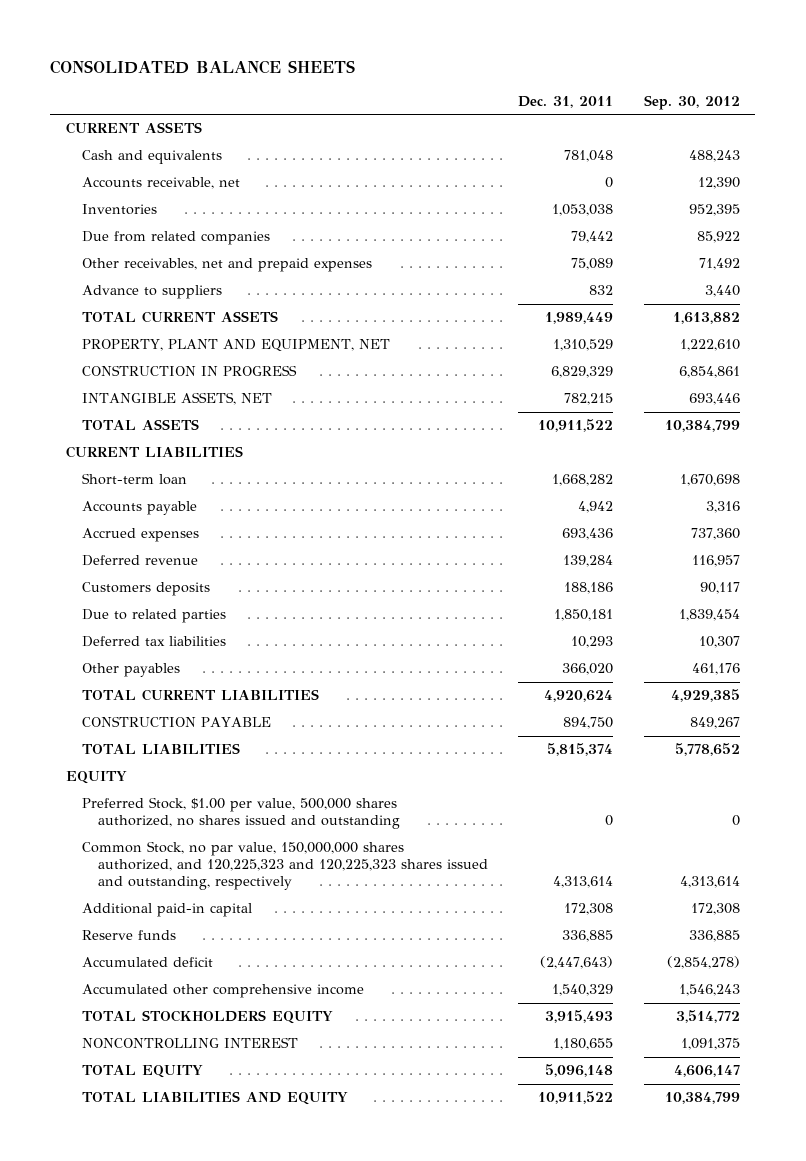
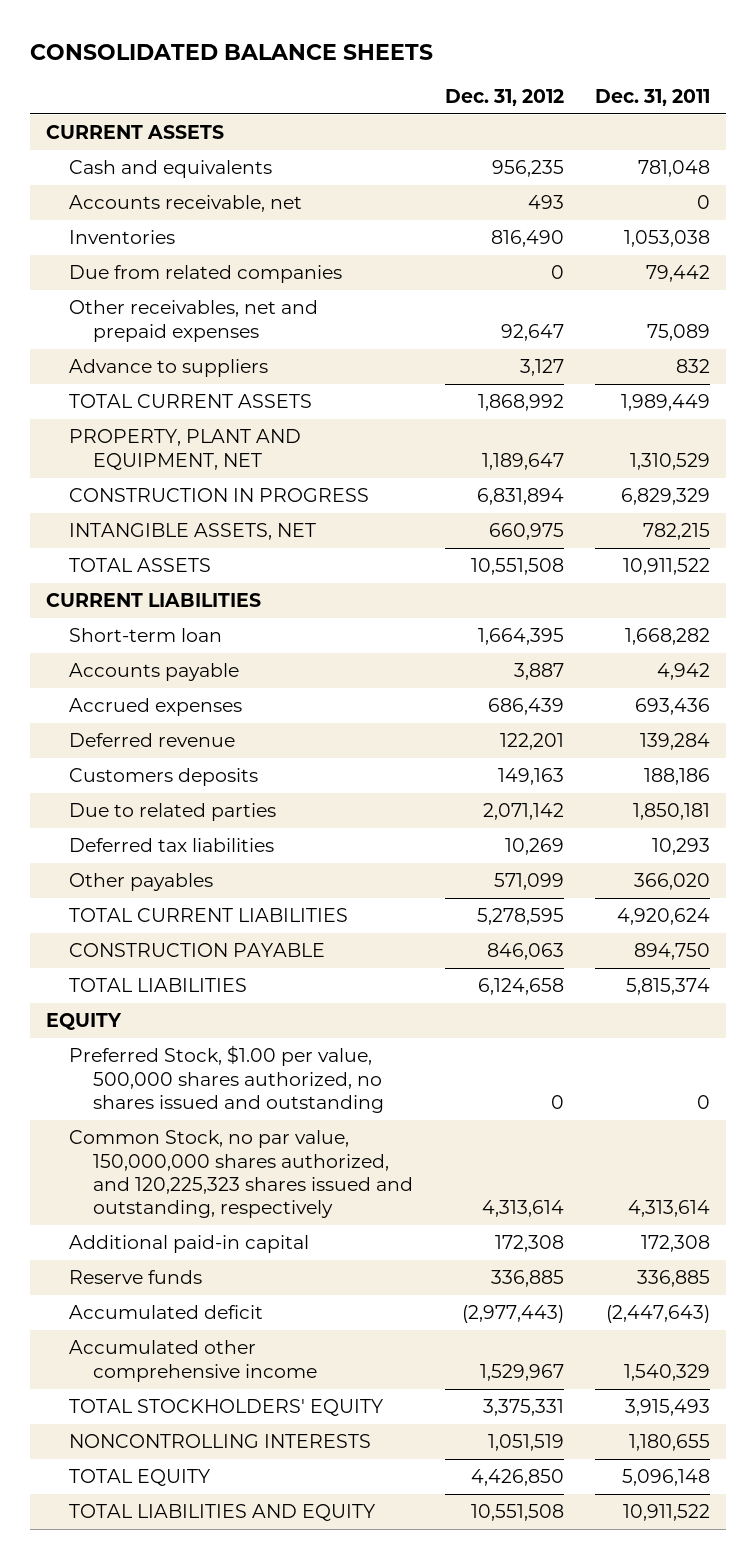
- | Dec. 31, 2011 | Sep. 30, 2012
+ | Dec. 31, 2012 | Dec. 31, 2011
- Common Stock, no par value, 150,000,000 shares authorized, and 120,225,323 and 120,225,323 shares issued and outstanding, respectively | 4,313,614 | 4,313,614
+ Common Stock, no par value, 150,000,000 shares authorized, and 120,225,323 shares issued and outstanding, respectively | 4,313,614 | 4,313,614
- TOTAL STOCKHOLDERS EQUITY | 3,915,493 | 3,514,772
- NONCONTROLLING INTEREST | 1,180,655 | 1,091,375
+ TOTAL STOCKHOLDERS' EQUITY | 3,375,331 | 3,915,493
+ NONCONTROLLING INTERESTS | 1,051,519 | 1,180,655

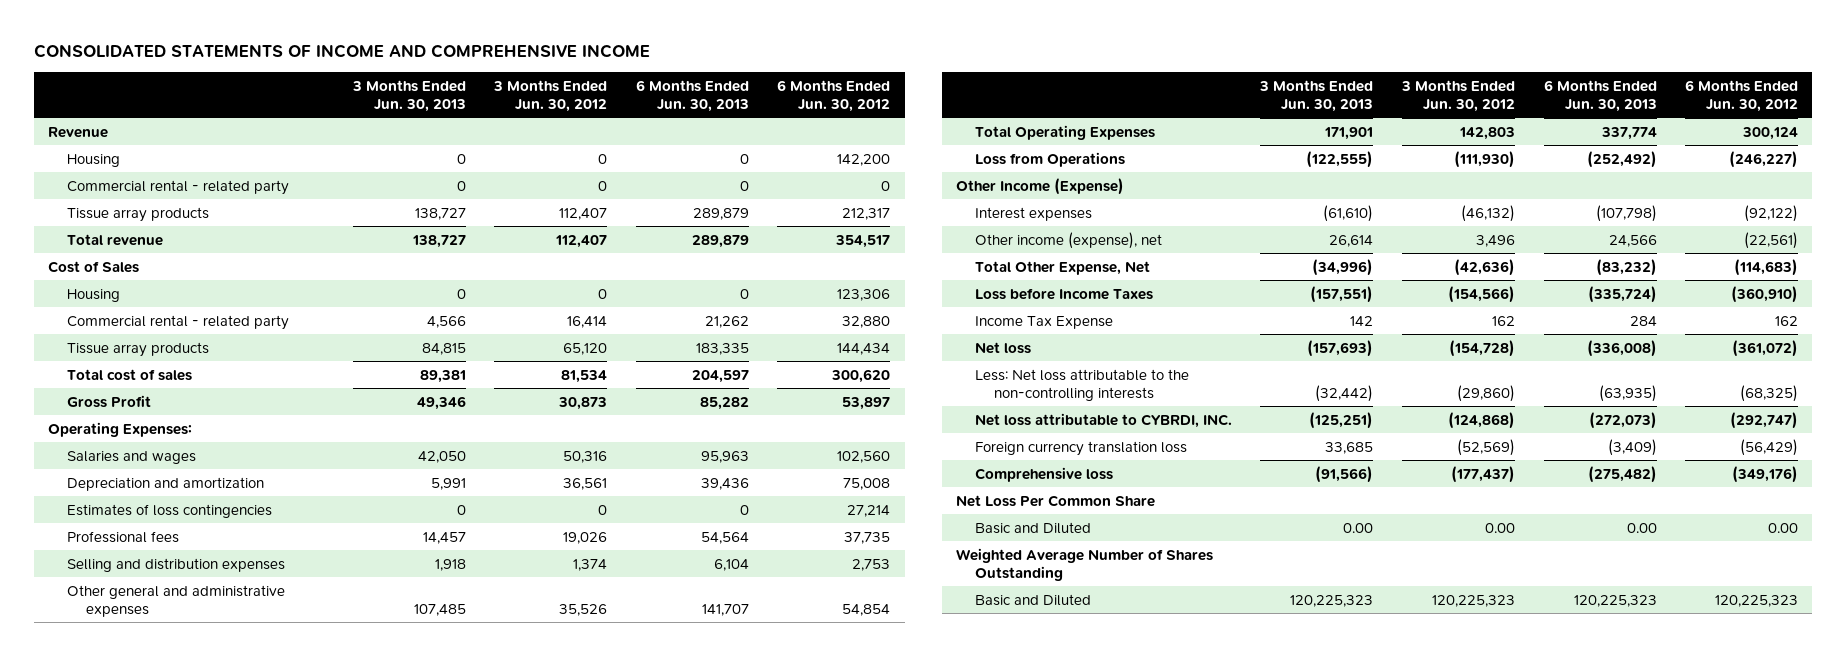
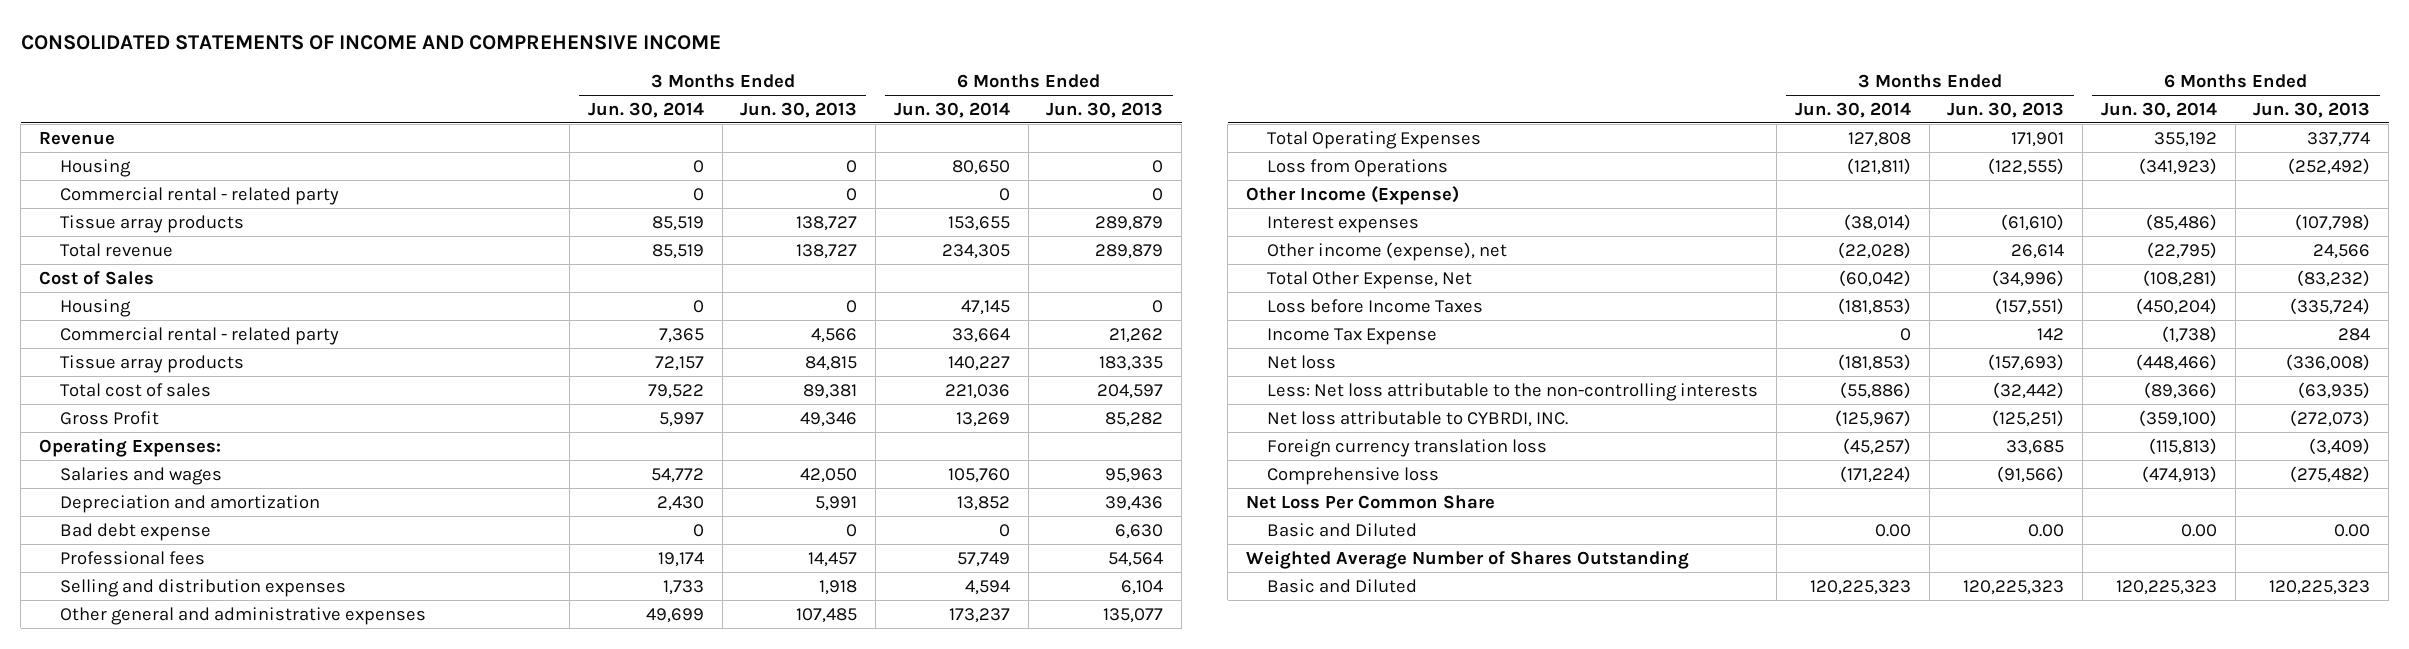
- | 3 Months Ended Jun. 30, 2013 | 3 Months Ended Jun. 30, 2012 | 6 Months Ended Jun. 30, 2013 | 6 Months Ended Jun. 30, 2012
+ | 3 Months Ended Jun. 30, 2014 | 3 Months Ended Jun. 30, 2013 | 6 Months Ended Jun. 30, 2014 | 6 Months Ended Jun. 30, 2013
- Estimates of loss contingencies | 0 | 0 | 0 | 27,214
+ Bad debt expense | 0 | 0 | 0 | 6,630
- Other general and administrative expenses | 107,485 | 35,526 | 141,707 | 54,854
+ Other general and administrative expenses | 49,699 | 107,485 | 173,237 | 135,077

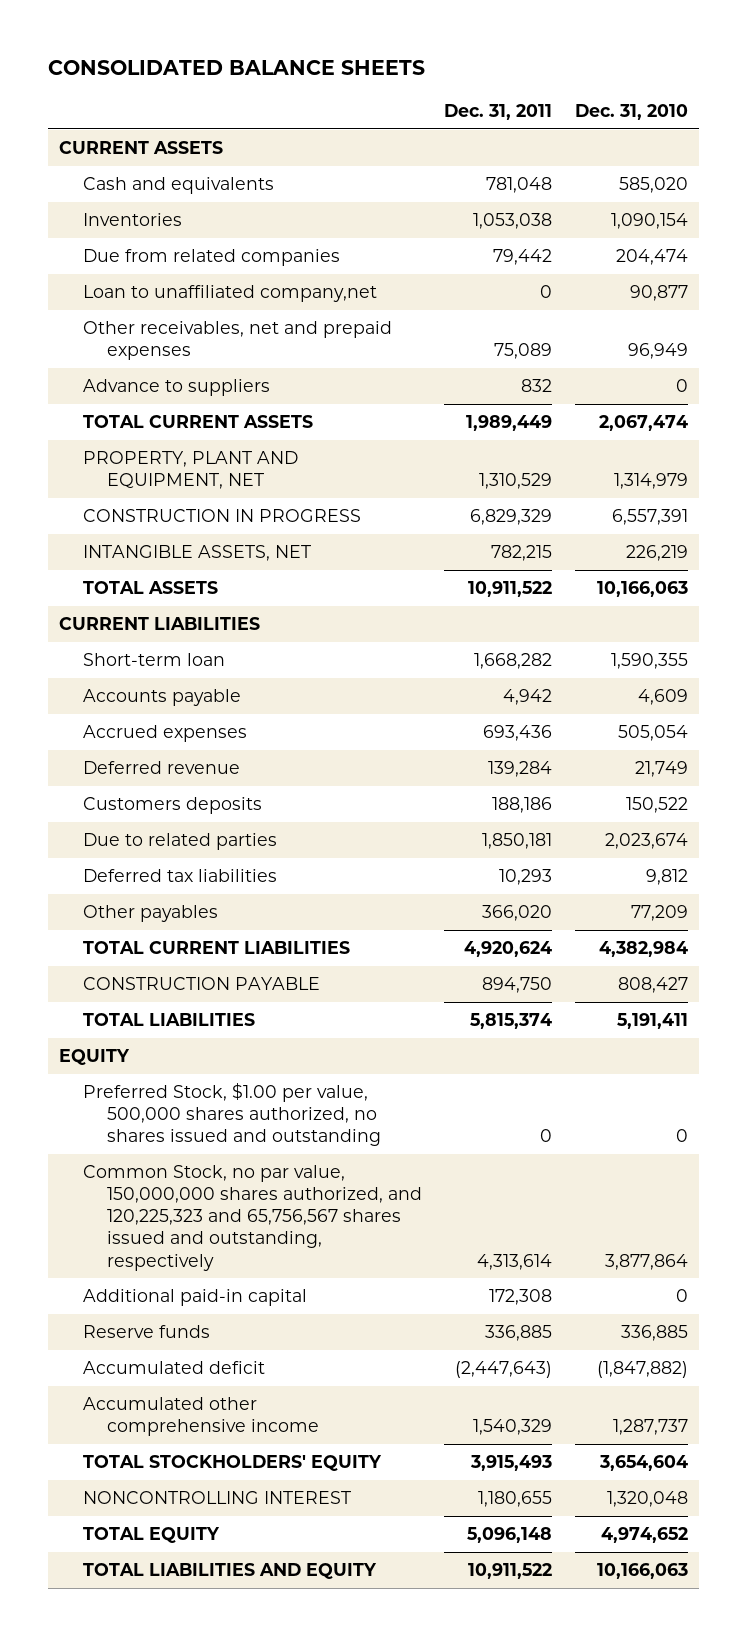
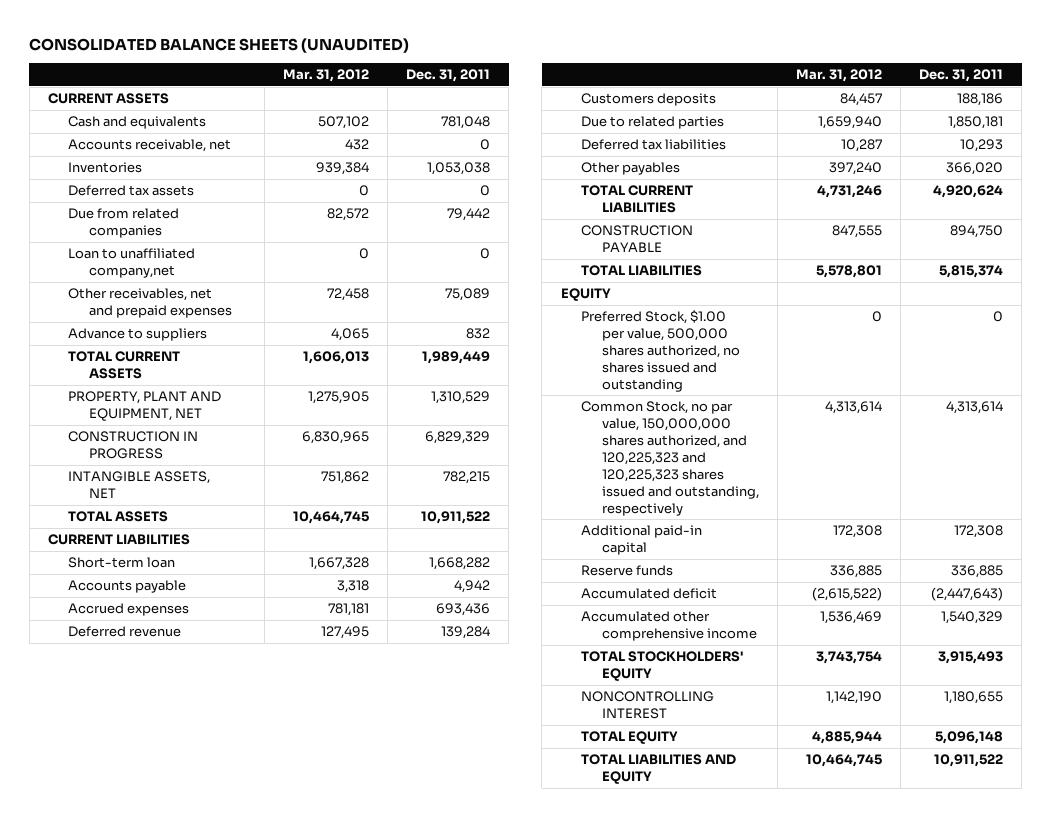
- CONSOLIDATED BALANCE SHEETS
+ CONSOLIDATED BALANCE SHEETS (UNAUDITED)
- | Dec. 31, 2011 | Dec. 31, 2010
+ | Mar. 31, 2012 | Dec. 31, 2011
+ Accounts receivable, net | 432 | 0
+ Deferred tax assets | 0 | 0
- Common Stock, no par value, 150,000,000 shares authorized, and 120,225,323 and 65,756,567 shares issued and outstanding, respectively | 4,313,614 | 3,877,864
+ Common Stock, no par value, 150,000,000 shares authorized, and 120,225,323 and 120,225,323 shares issued and outstanding, respectively | 4,313,614 | 4,313,614

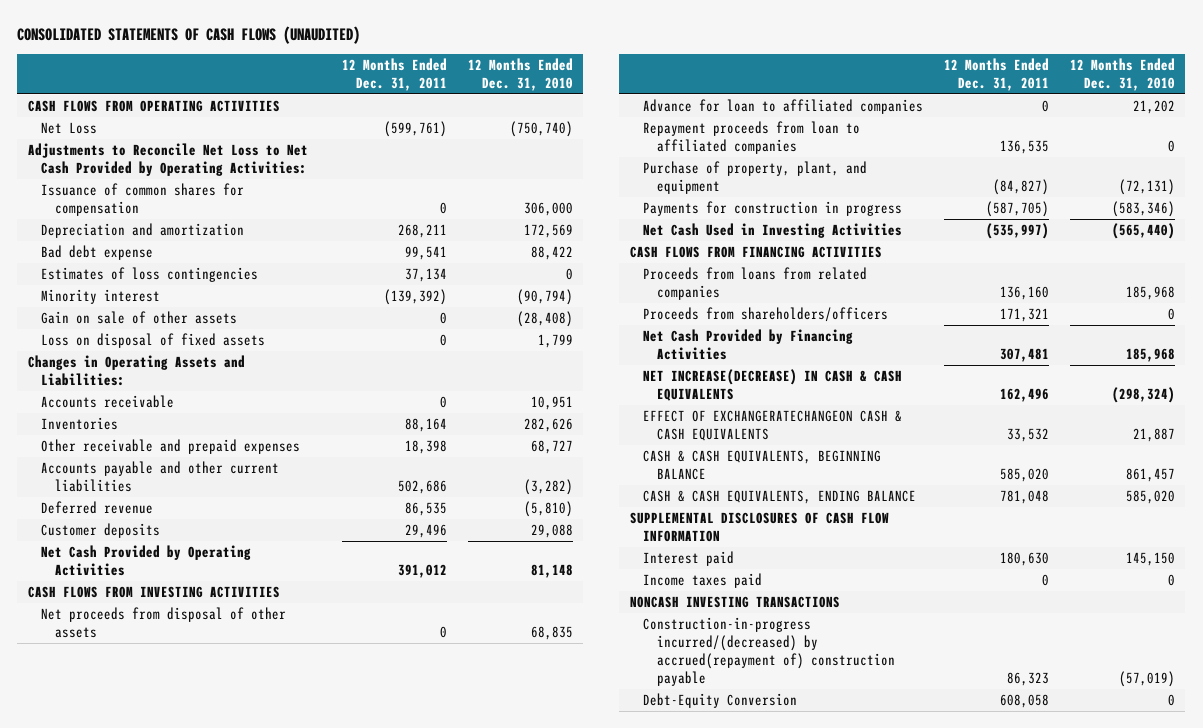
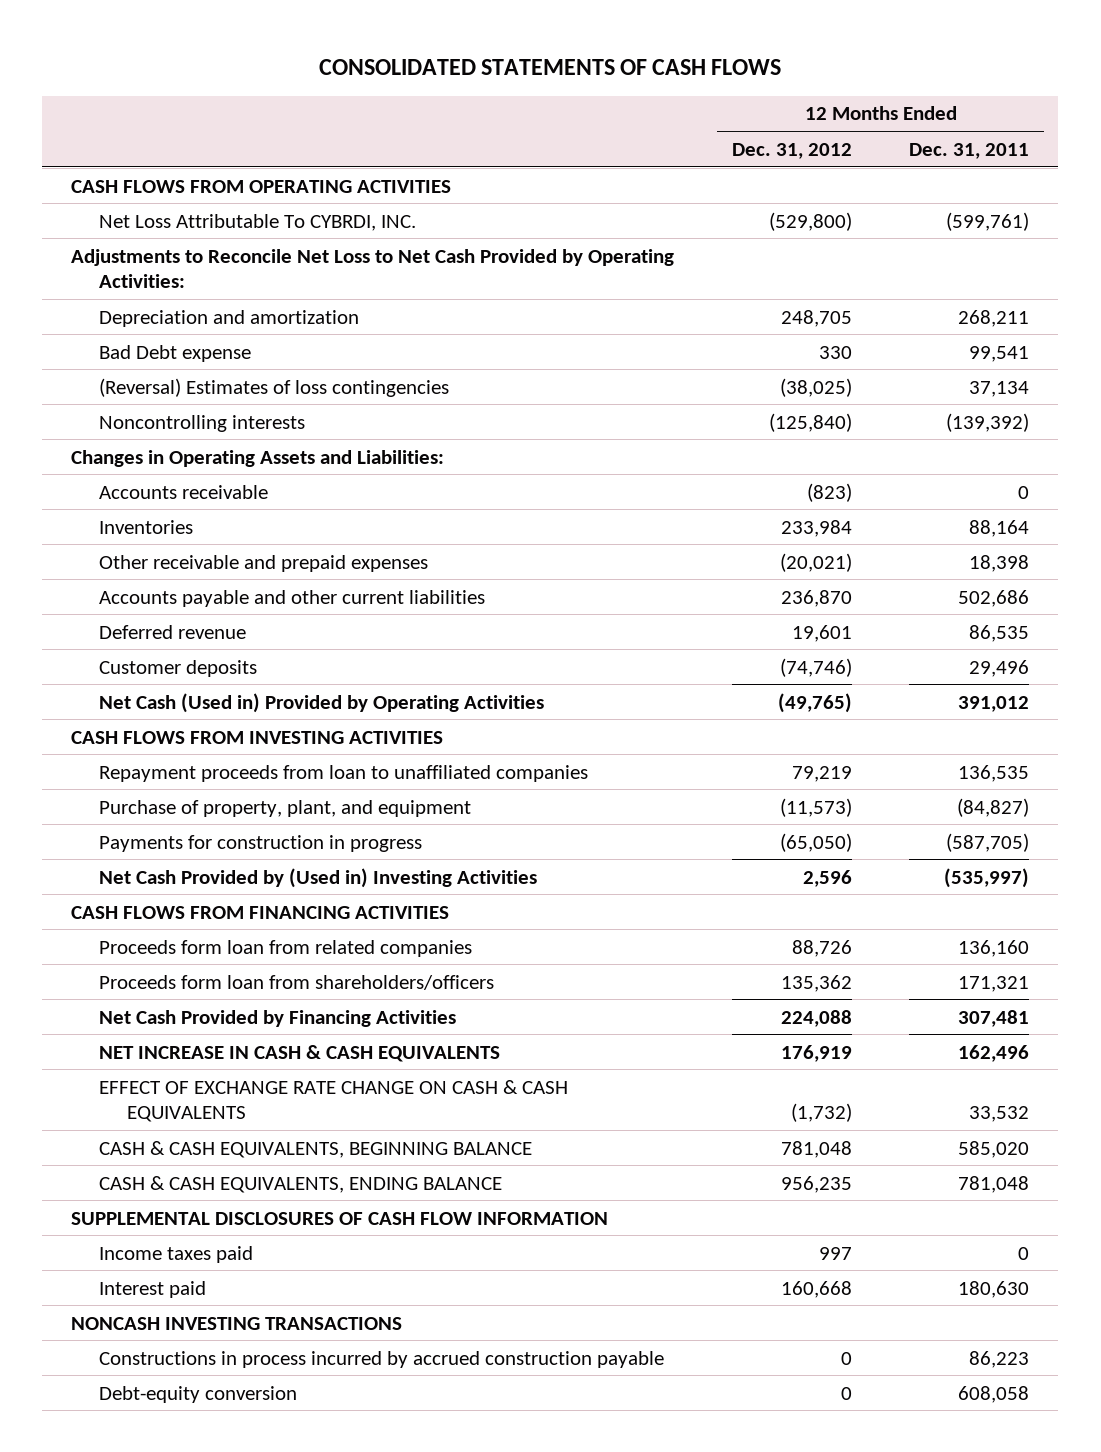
- CONSOLIDATED STATEMENTS OF CASH FLOWS (UNAUDITED)
+ CONSOLIDATED STATEMENTS OF CASH FLOWS
- | 12 Months Ended Dec. 31, 2011 | 12 Months Ended Dec. 31, 2010
+ | 12 Months Ended Dec. 31, 2012 | 12 Months Ended Dec. 31, 2011
- Net Loss | (599,761) | (750,740)
+ Net Loss Attributable To CYBRDI, INC. | (529,800) | (599,761)
- Issuance of common shares for compensation | 0 | 306,000
- Bad debt expense | 99,541 | 88,422
- Estimates of loss contingencies | 37,134 | 0
- Minority interest | (139,392) | (90,794)
- Gain on sale of other assets | 0 | (28,408)
- Loss on disposal of fixed assets | 0 | 1,799
+ Bad Debt expense | 330 | 99,541
+ (Reversal) Estimates of loss contingencies | (38,025) | 37,134
+ Noncontrolling interests | (125,840) | (139,392)
- Net Cash Provided by Operating Activities | 391,012 | 81,148
+ Net Cash (Used in) Provided by Operating Activities | (49,765) | 391,012
- Net proceeds from disposal of other assets | 0 | 68,835
- Advance for loan to affiliated companies | 0 | 21,202
- Repayment proceeds from loan to affiliated companies | 136,535 | 0
+ Repayment proceeds from loan to unaffiliated companies | 79,219 | 136,535
- Net Cash Used in Investing Activities | (535,997) | (565,440)
+ Net Cash Provided by (Used in) Investing Activities | 2,596 | (535,997)
- Proceeds from loans from related companies | 136,160 | 185,968
- Proceeds from shareholders/officers | 171,321 | 0
+ Proceeds form loan from related companies | 88,726 | 136,160
+ Proceeds form loan from shareholders/officers | 135,362 | 171,321
- NET INCREASE(DECREASE) IN CASH & CASH EQUIVALENTS | 162,496 | (298,324)
- EFFECT OF EXCHANGERATECHANGEON CASH & CASH EQUIVALENTS | 33,532 | 21,887
+ NET INCREASE IN CASH & CASH EQUIVALENTS | 176,919 | 162,496
+ EFFECT OF EXCHANGE RATE CHANGE ON CASH & CASH EQUIVALENTS | (1,732) | 33,532
moved down: Interest paid | 160,668 | 180,630
- Construction-in-progress incurred/(decreased) by accrued(repayment of) construction payable | 86,323 | (57,019)
- Debt-Equity Conversion | 608,058 | 0
+ Constructions in process incurred by accrued construction payable | 0 | 86,223
+ Debt-equity conversion | 0 | 608,058

